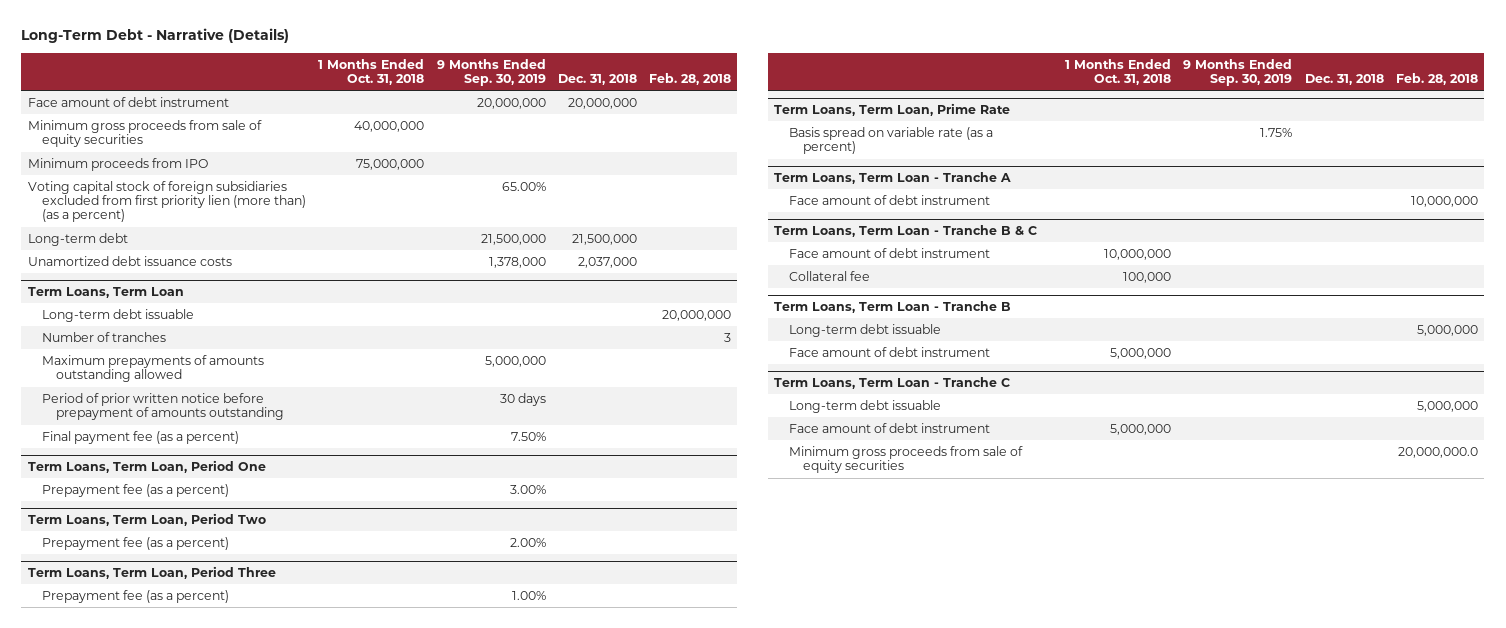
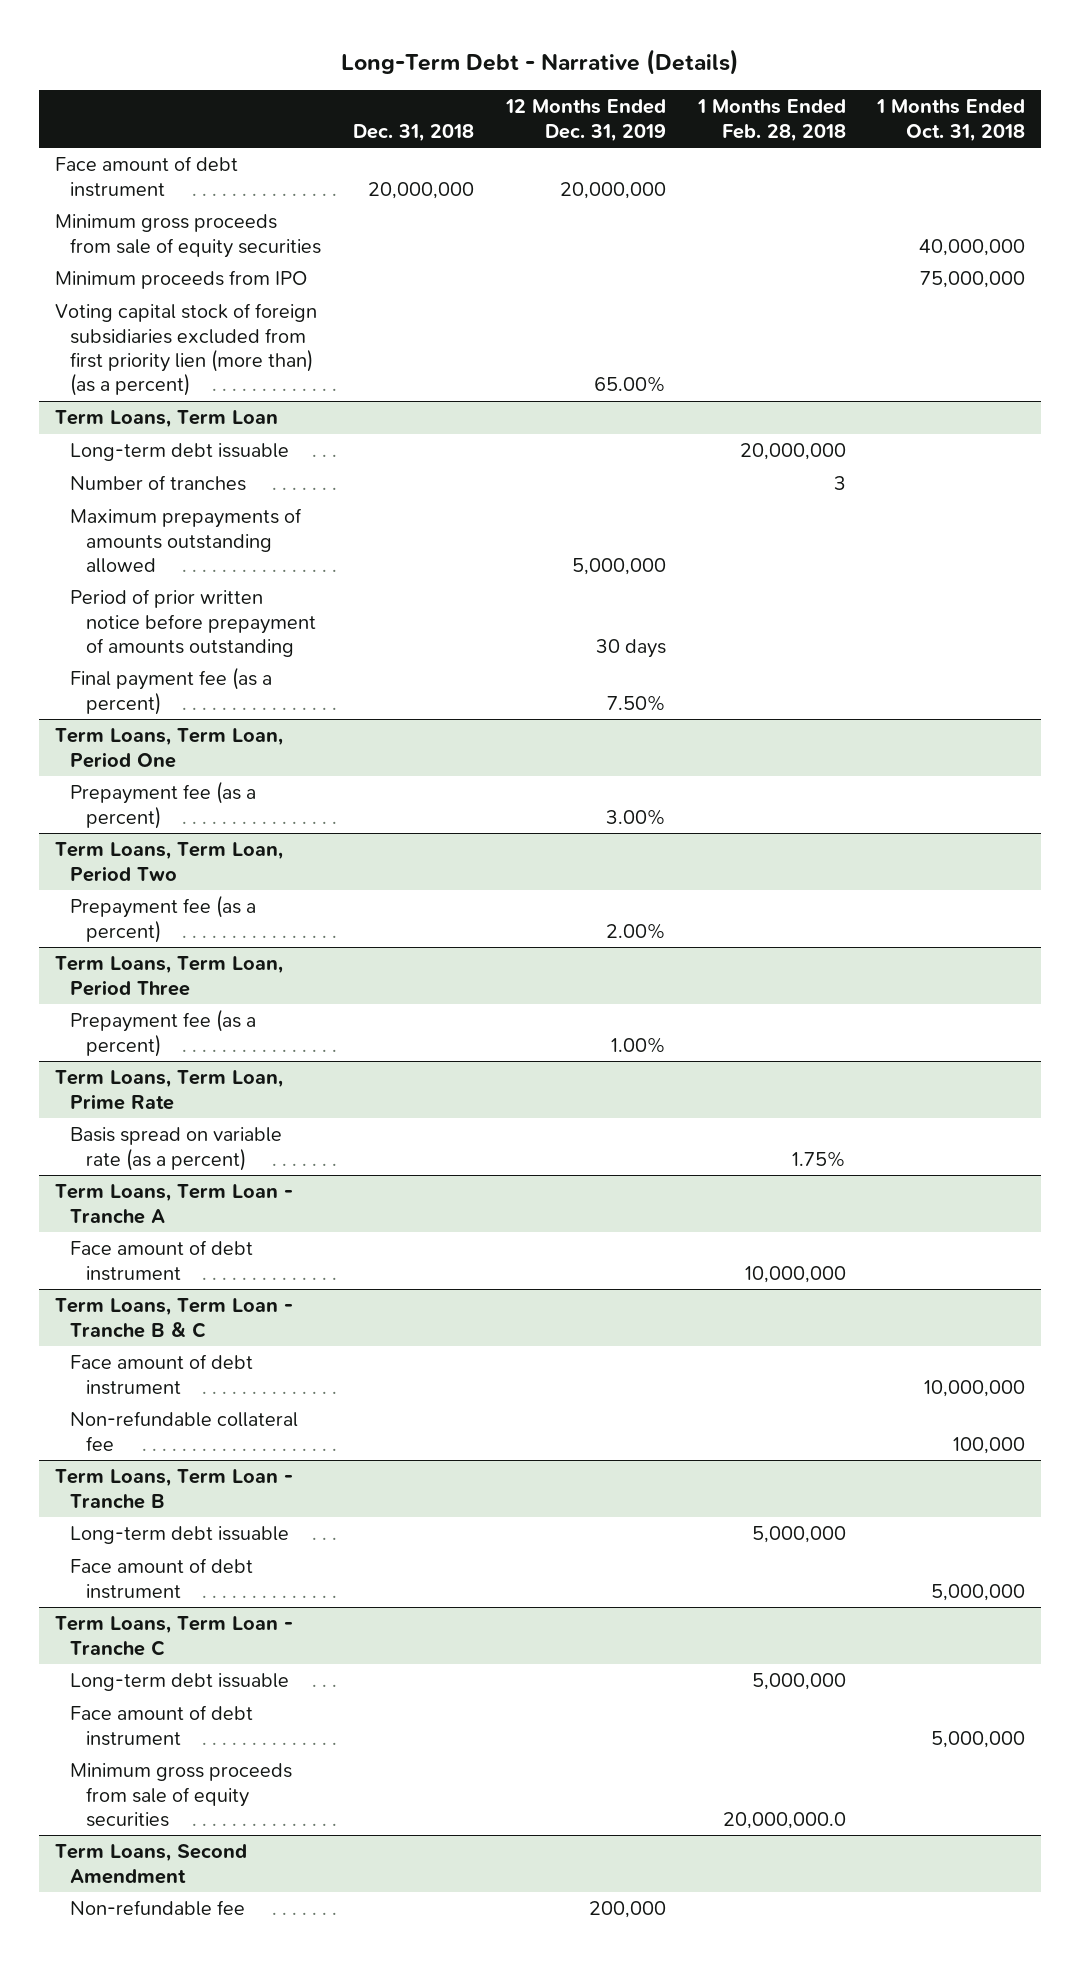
- | 1 Months Ended Oct. 31, 2018 | 9 Months Ended Sep. 30, 2019 | Dec. 31, 2018 | Feb. 28, 2018
+ | Dec. 31, 2018 | 12 Months Ended Dec. 31, 2019 | 1 Months Ended Feb. 28, 2018 | 1 Months Ended Oct. 31, 2018
- Long-term debt | | 21,500,000 | 21,500,000 |
- Unamortized debt issuance costs | | 1,378,000 | 2,037,000 |
@ Term Loans, Term Loan - Tranche B & C
- Collateral fee | 100,000 | | |
+ Non-refundable collateral fee | | | | 100,000
+ Term Loans, Second Amendment
+ Non-refundable fee | | 200,000 | |

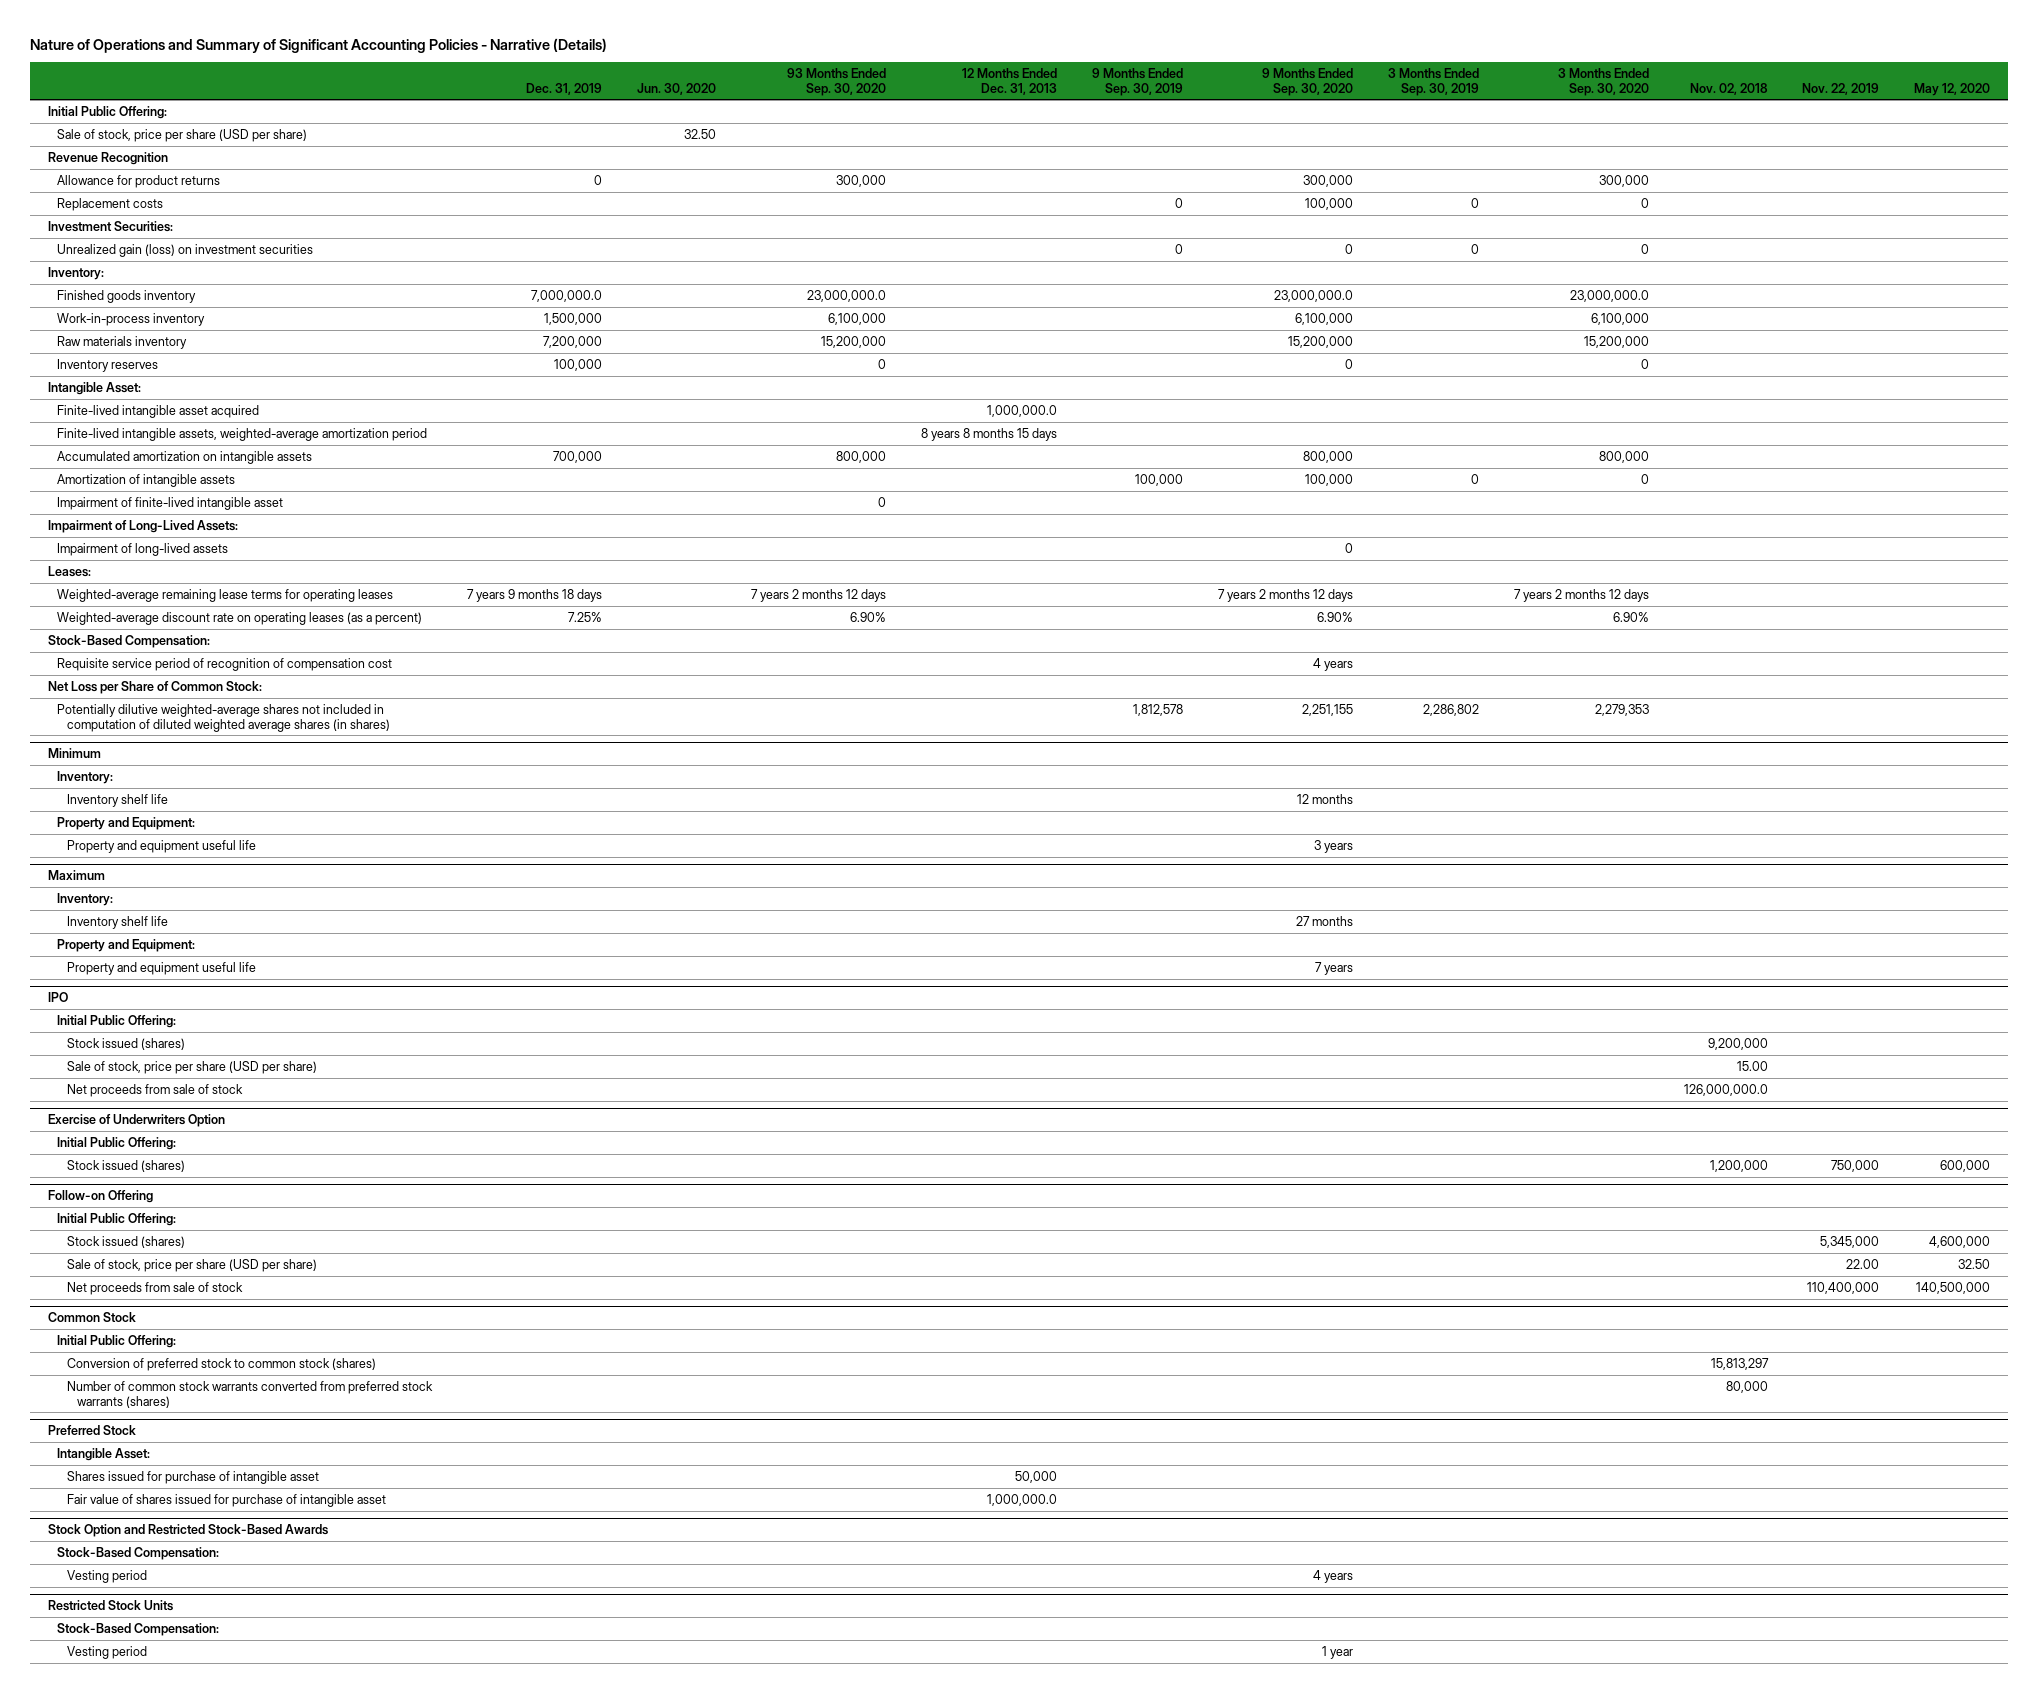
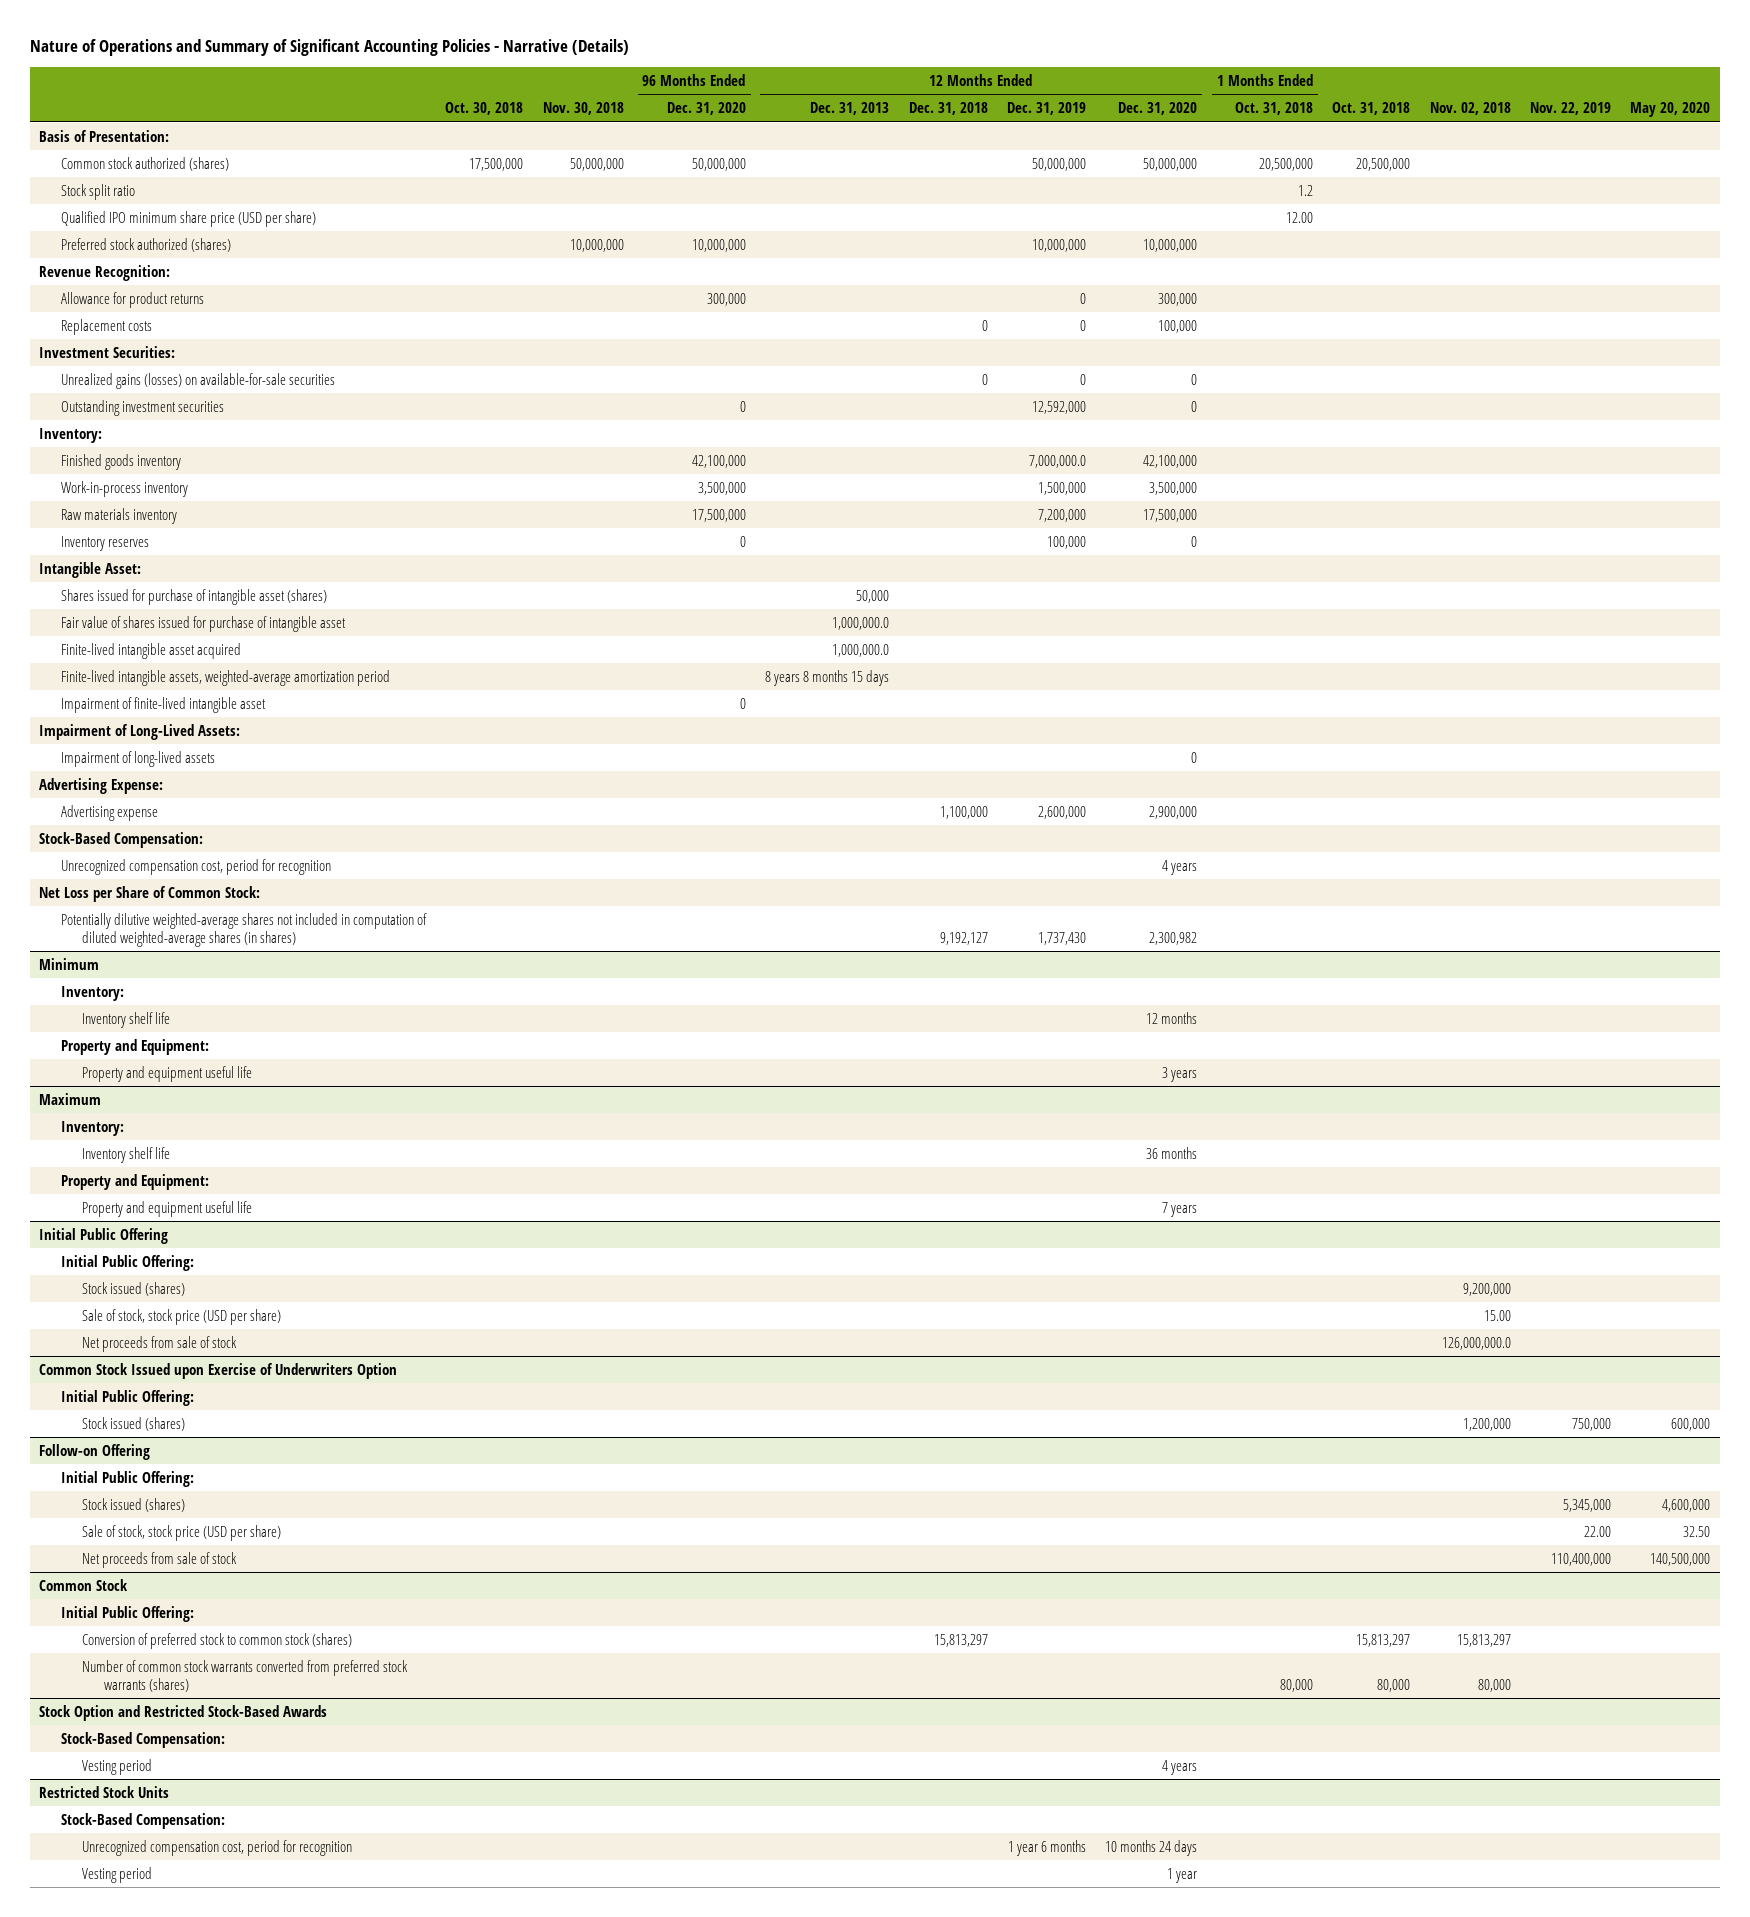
- | Dec. 31, 2019 | Jun. 30, 2020 | 93 Months Ended Sep. 30, 2020 | 12 Months Ended Dec. 31, 2013 | 9 Months Ended Sep. 30, 2019 | 9 Months Ended Sep. 30, 2020 | 3 Months Ended Sep. 30, 2019 | 3 Months Ended Sep. 30, 2020 | Nov. 02, 2018 | Nov. 22, 2019 | May 12, 2020
+ | Oct. 30, 2018 | Nov. 30, 2018 | 96 Months Ended Dec. 31, 2020 | 12 Months Ended Dec. 31, 2013 | 12 Months Ended Dec. 31, 2018 | 12 Months Ended Dec. 31, 2019 | 12 Months Ended Dec. 31, 2020 | 1 Months Ended Oct. 31, 2018 | Oct. 31, 2018 | Nov. 02, 2018 | Nov. 22, 2019 | May 20, 2020
- Initial Public Offering:
- Sale of stock, price per share (USD per share) | | 32.50 | | | | | | | | |
- Revenue Recognition
+ Basis of Presentation:
+ Common stock authorized (shares) | 17,500,000 | 50,000,000 | 50,000,000 | | | 50,000,000 | 50,000,000 | 20,500,000 | 20,500,000 | | |
+ Stock split ratio | | | | | | | | 1.2 | | | |
+ Qualified IPO minimum share price (USD per share) | | | | | | | | 12.00 | | | |
+ Preferred stock authorized (shares) | | 10,000,000 | 10,000,000 | | | 10,000,000 | 10,000,000 | | | | |
+ Revenue Recognition:
- Unrealized gain (loss) on investment securities | | | | | 0 | 0 | 0 | 0 | | |
+ Unrealized gains (losses) on available-for-sale securities | | | | | 0 | 0 | 0 | | | | |
+ Outstanding investment securities | | | 0 | | | 12,592,000 | 0 | | | | |
+ Shares issued for purchase of intangible asset (shares) | | | | 50,000 | | | | | | | |
+ Fair value of shares issued for purchase of intangible asset | | | | 1,000,000.0 | | | | | | | |
- Accumulated amortization on intangible assets | 700,000 | | 800,000 | | | 800,000 | | 800,000 | | |
- Amortization of intangible assets | | | | | 100,000 | 100,000 | 0 | 0 | | |
- Leases:
- Weighted-average remaining lease terms for operating leases | 7 years 9 months 18 days | | 7 years 2 months 12 days | | | 7 years 2 months 12 days | | 7 years 2 months 12 days | | |
- Weighted-average discount rate on operating leases (as a percent) | 7.25% | | 6.90% | | | 6.90% | | 6.90% | | |
+ Advertising Expense:
+ Advertising expense | | | | | 1,100,000 | 2,600,000 | 2,900,000 | | | | |
- Requisite service period of recognition of compensation cost | | | | | | 4 years | | | | |
+ Unrecognized compensation cost, period for recognition | | | | | | | 4 years | | | | |
- Potentially dilutive weighted-average shares not included in computation of diluted weighted average shares (in shares) | | | | | 1,812,578 | 2,251,155 | 2,286,802 | 2,279,353 | | |
+ Potentially dilutive weighted-average shares not included in computation of diluted weighted-average shares (in shares) | | | | | 9,192,127 | 1,737,430 | 2,300,982 | | | | |
- IPO
+ Initial Public Offering
- Sale of stock, price per share (USD per share) | | | | | | | | | 15.00 | |
+ Sale of stock, stock price (USD per share) | | | | | | | | | | 15.00 | |
- Exercise of Underwriters Option
+ Common Stock Issued upon Exercise of Underwriters Option
@ Follow-on Offering
- Sale of stock, price per share (USD per share) | | | | | | | | | | 22.00 | 32.50
+ Sale of stock, stock price (USD per share) | | | | | | | | | | | 22.00 | 32.50
- Preferred Stock
- Intangible Asset:
- Shares issued for purchase of intangible asset | | | | 50,000 | | | | | | |
- Fair value of shares issued for purchase of intangible asset | | | | 1,000,000.0 | | | | | | |
@ Restricted Stock Units
+ Unrecognized compensation cost, period for recognition | | | | | | 1 year 6 months | 10 months 24 days | | | | |

